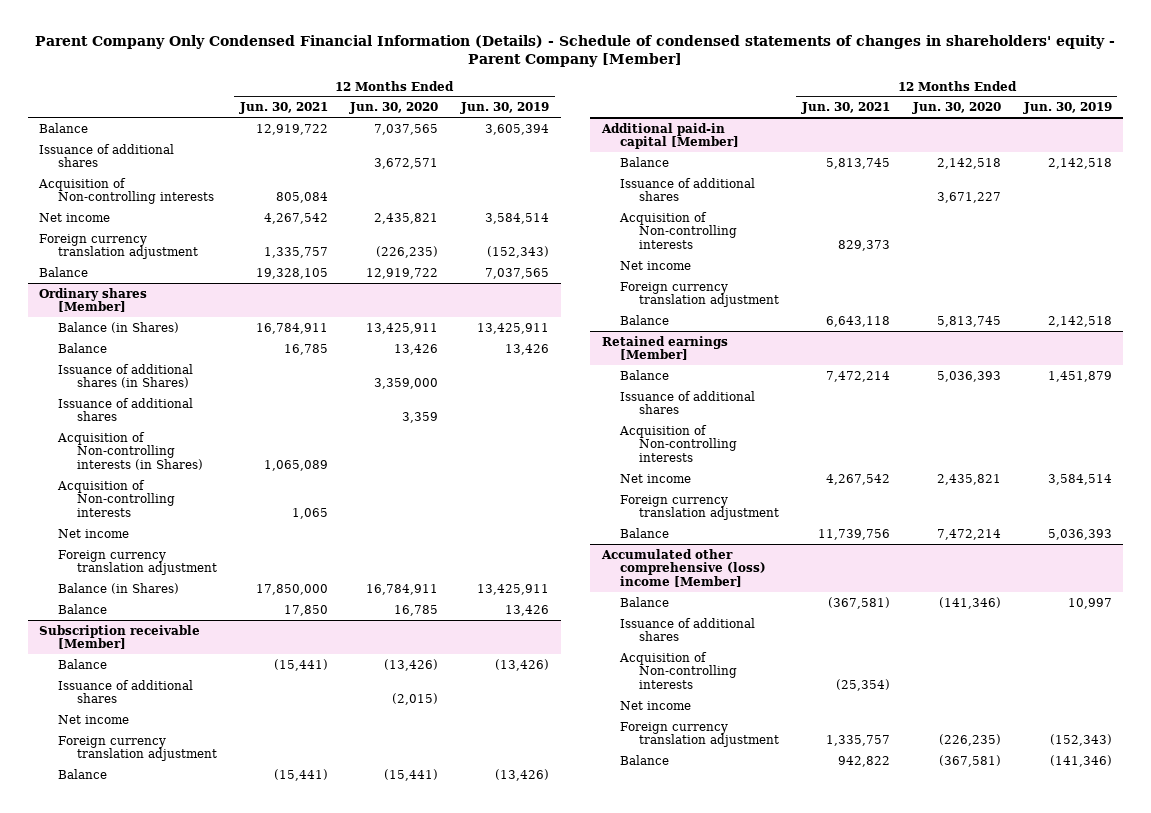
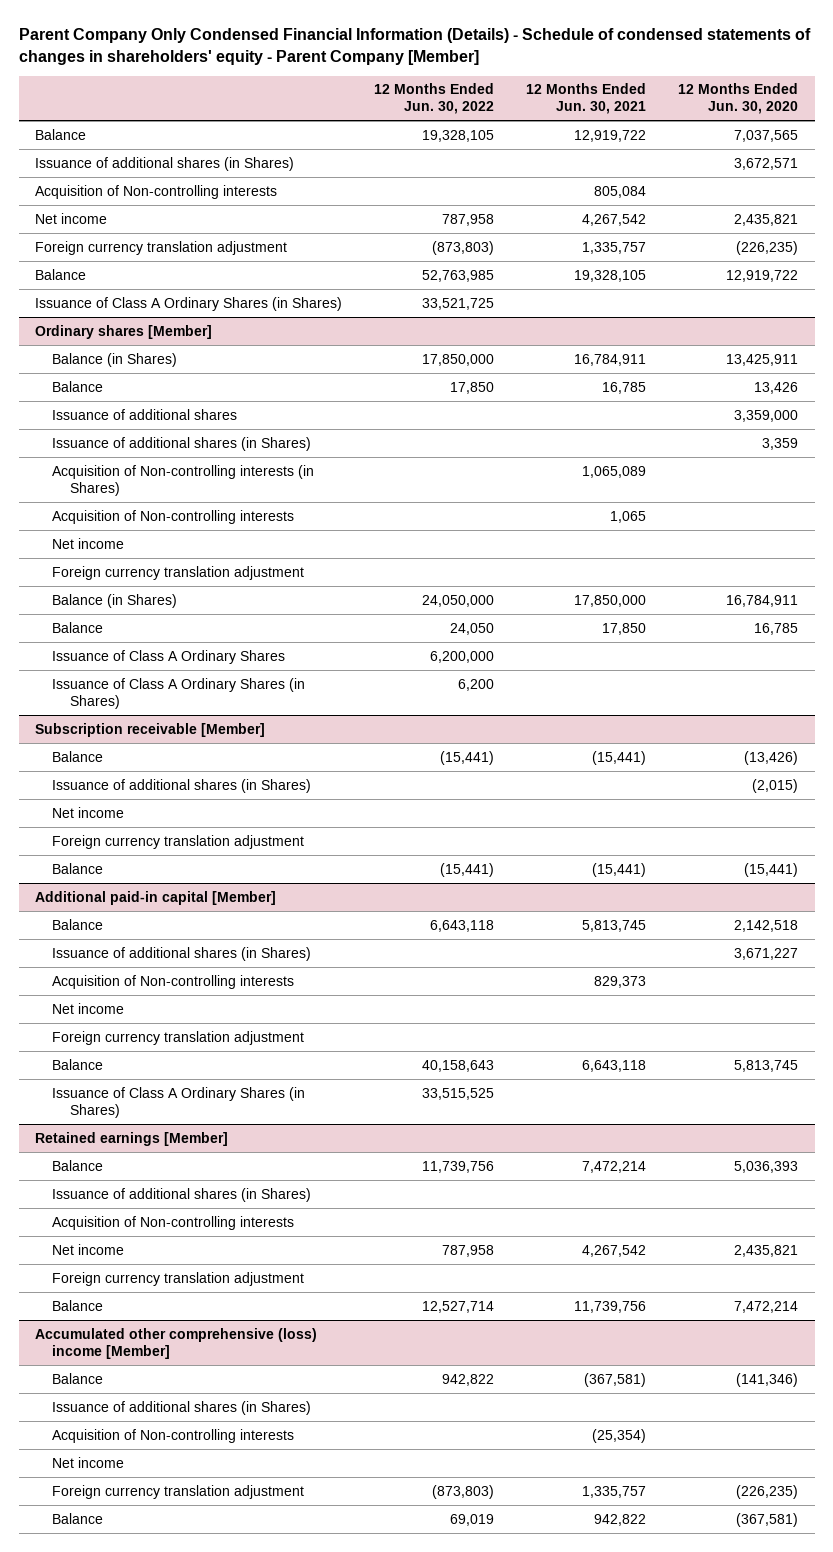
- | 12 Months Ended Jun. 30, 2021 | 12 Months Ended Jun. 30, 2020 | 12 Months Ended Jun. 30, 2019
+ | 12 Months Ended Jun. 30, 2022 | 12 Months Ended Jun. 30, 2021 | 12 Months Ended Jun. 30, 2020
- Issuance of additional shares | | 3,672,571 |
+ Issuance of additional shares (in Shares) | | | 3,672,571
+ Issuance of Class A Ordinary Shares (in Shares) | 33,521,725 | |
@ Ordinary shares [Member]
- Issuance of additional shares (in Shares) | | 3,359,000 |
- Issuance of additional shares | | 3,359 |
+ Issuance of additional shares | | | 3,359,000
+ Issuance of additional shares (in Shares) | | | 3,359
+ Issuance of Class A Ordinary Shares | 6,200,000 | |
+ Issuance of Class A Ordinary Shares (in Shares) | 6,200 | |
@ Subscription receivable [Member]
- Issuance of additional shares | | (2,015) |
+ Issuance of additional shares (in Shares) | | | (2,015)
@ Additional paid-in capital [Member]
- Issuance of additional shares | | 3,671,227 |
+ Issuance of additional shares (in Shares) | | | 3,671,227
+ Issuance of Class A Ordinary Shares (in Shares) | 33,515,525 | |
@ Retained earnings [Member]
- Issuance of additional shares
+ Issuance of additional shares (in Shares)
@ Accumulated other comprehensive (loss) income [Member]
- Issuance of additional shares
+ Issuance of additional shares (in Shares)

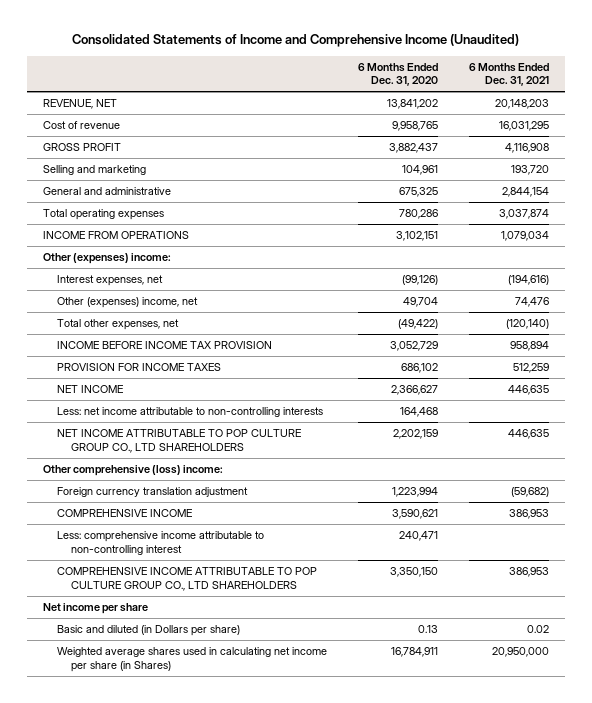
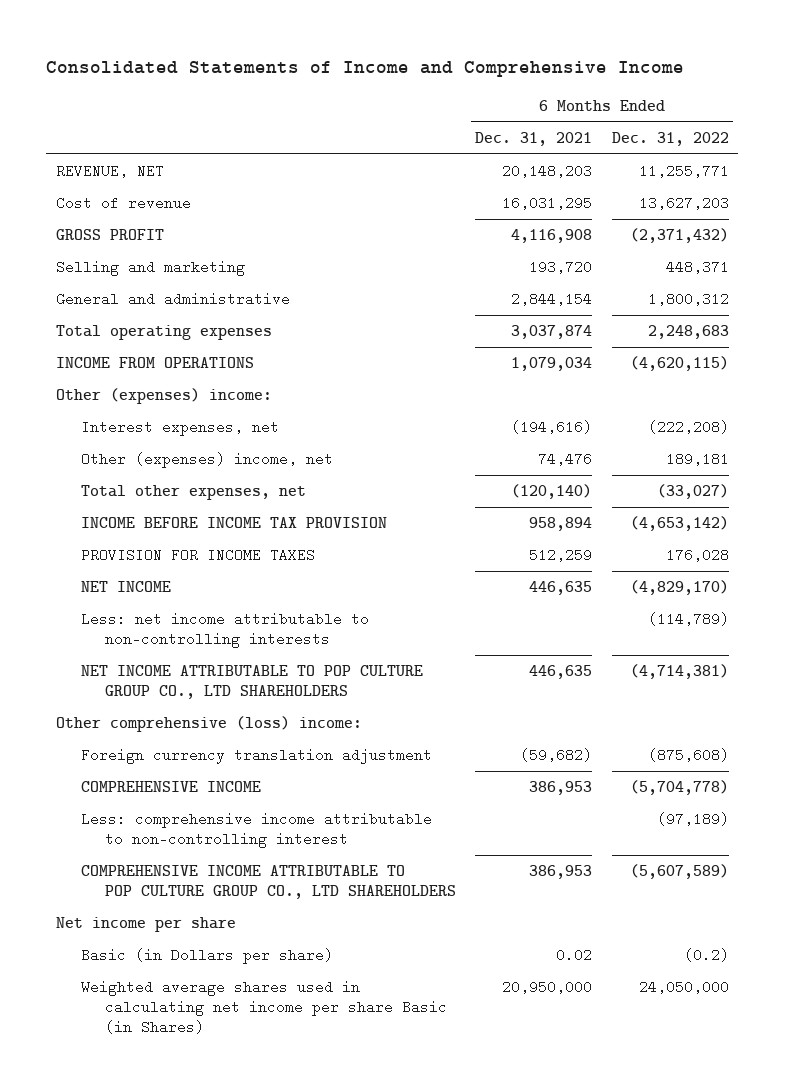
- Consolidated Statements of Income and Comprehensive Income (Unaudited)
+ Consolidated Statements of Income and Comprehensive Income
- | 6 Months Ended Dec. 31, 2020 | 6 Months Ended Dec. 31, 2021
+ | 6 Months Ended Dec. 31, 2021 | 6 Months Ended Dec. 31, 2022
- Basic and diluted (in Dollars per share) | 0.13 | 0.02
- Weighted average shares used in calculating net income per share (in Shares) | 16,784,911 | 20,950,000
+ Basic (in Dollars per share) | 0.02 | (0.2)
+ Weighted average shares used in calculating net income per share Basic (in Shares) | 20,950,000 | 24,050,000

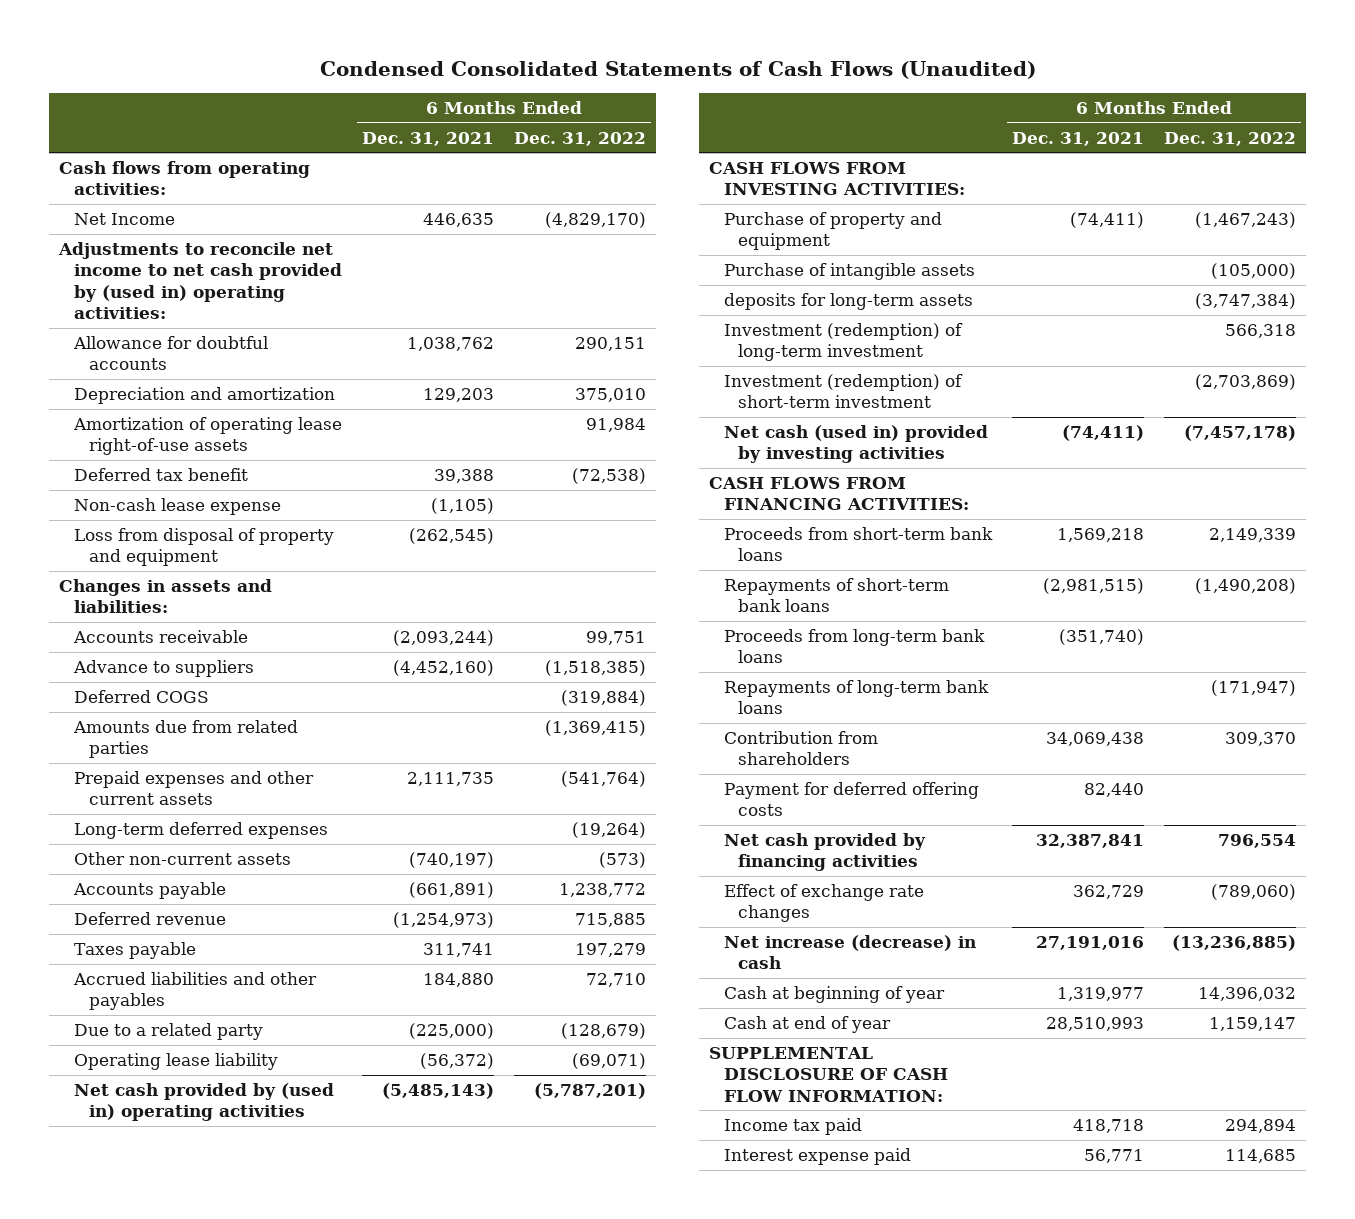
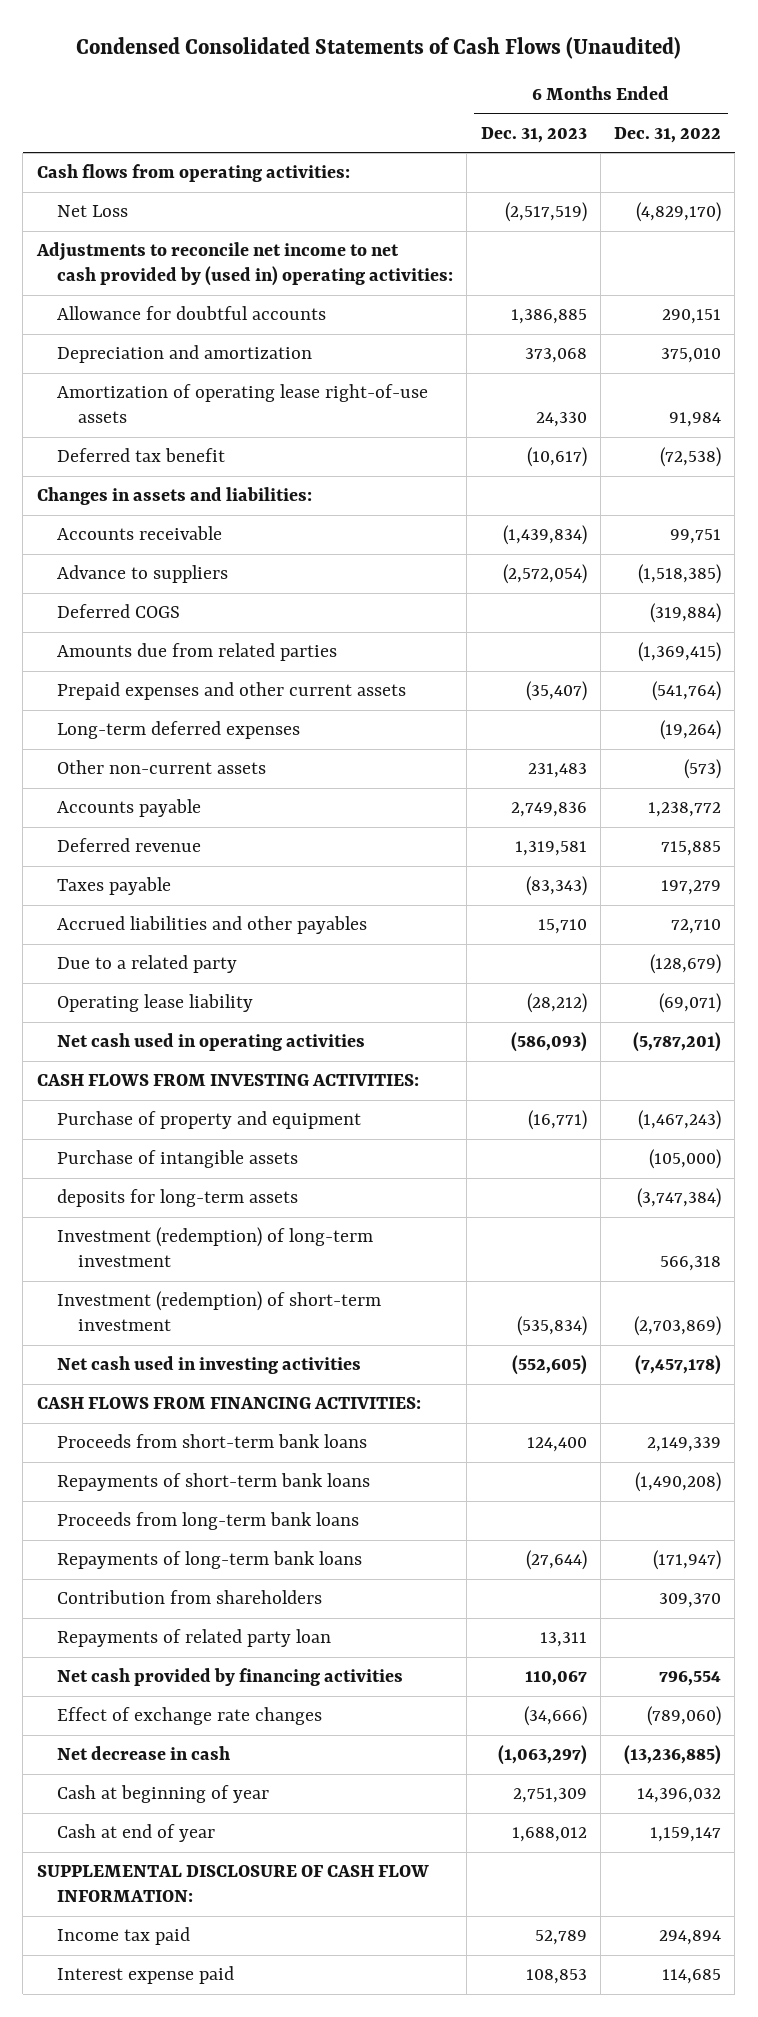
- | 6 Months Ended Dec. 31, 2021 | 6 Months Ended Dec. 31, 2022
+ | 6 Months Ended Dec. 31, 2023 | 6 Months Ended Dec. 31, 2022
- Net Income | 446,635 | (4,829,170)
+ Net Loss | (2,517,519) | (4,829,170)
- Non-cash lease expense | (1,105) |
- Loss from disposal of property and equipment | (262,545) |
- Net cash provided by (used in) operating activities | (5,485,143) | (5,787,201)
+ Net cash used in operating activities | (586,093) | (5,787,201)
- Net cash (used in) provided by investing activities | (74,411) | (7,457,178)
+ Net cash used in investing activities | (552,605) | (7,457,178)
- Payment for deferred offering costs | 82,440 |
+ Repayments of related party loan | 13,311 |
- Net increase (decrease) in cash | 27,191,016 | (13,236,885)
+ Net decrease in cash | (1,063,297) | (13,236,885)

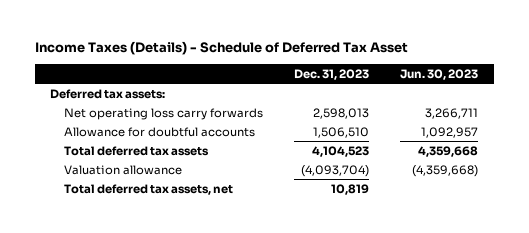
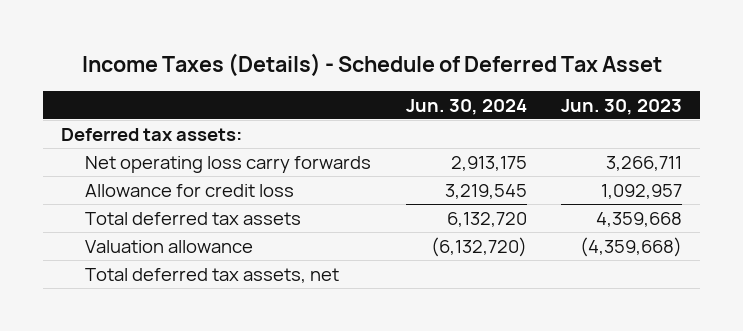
- | Dec. 31, 2023 | Jun. 30, 2023
+ | Jun. 30, 2024 | Jun. 30, 2023
- Allowance for doubtful accounts | 1,506,510 | 1,092,957
+ Allowance for credit loss | 3,219,545 | 1,092,957

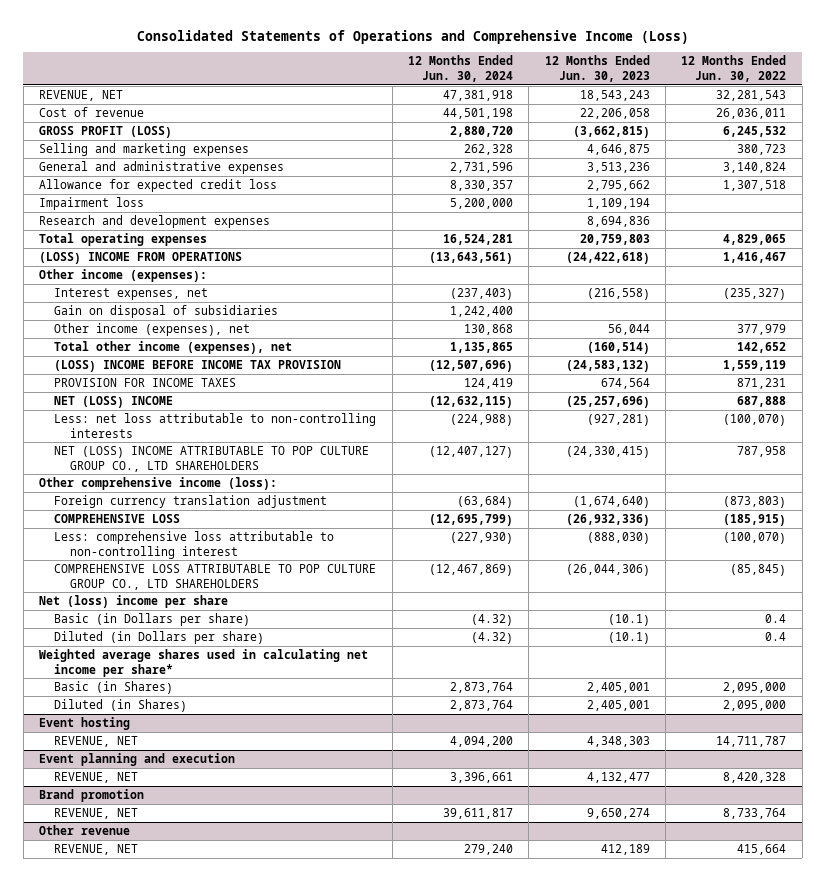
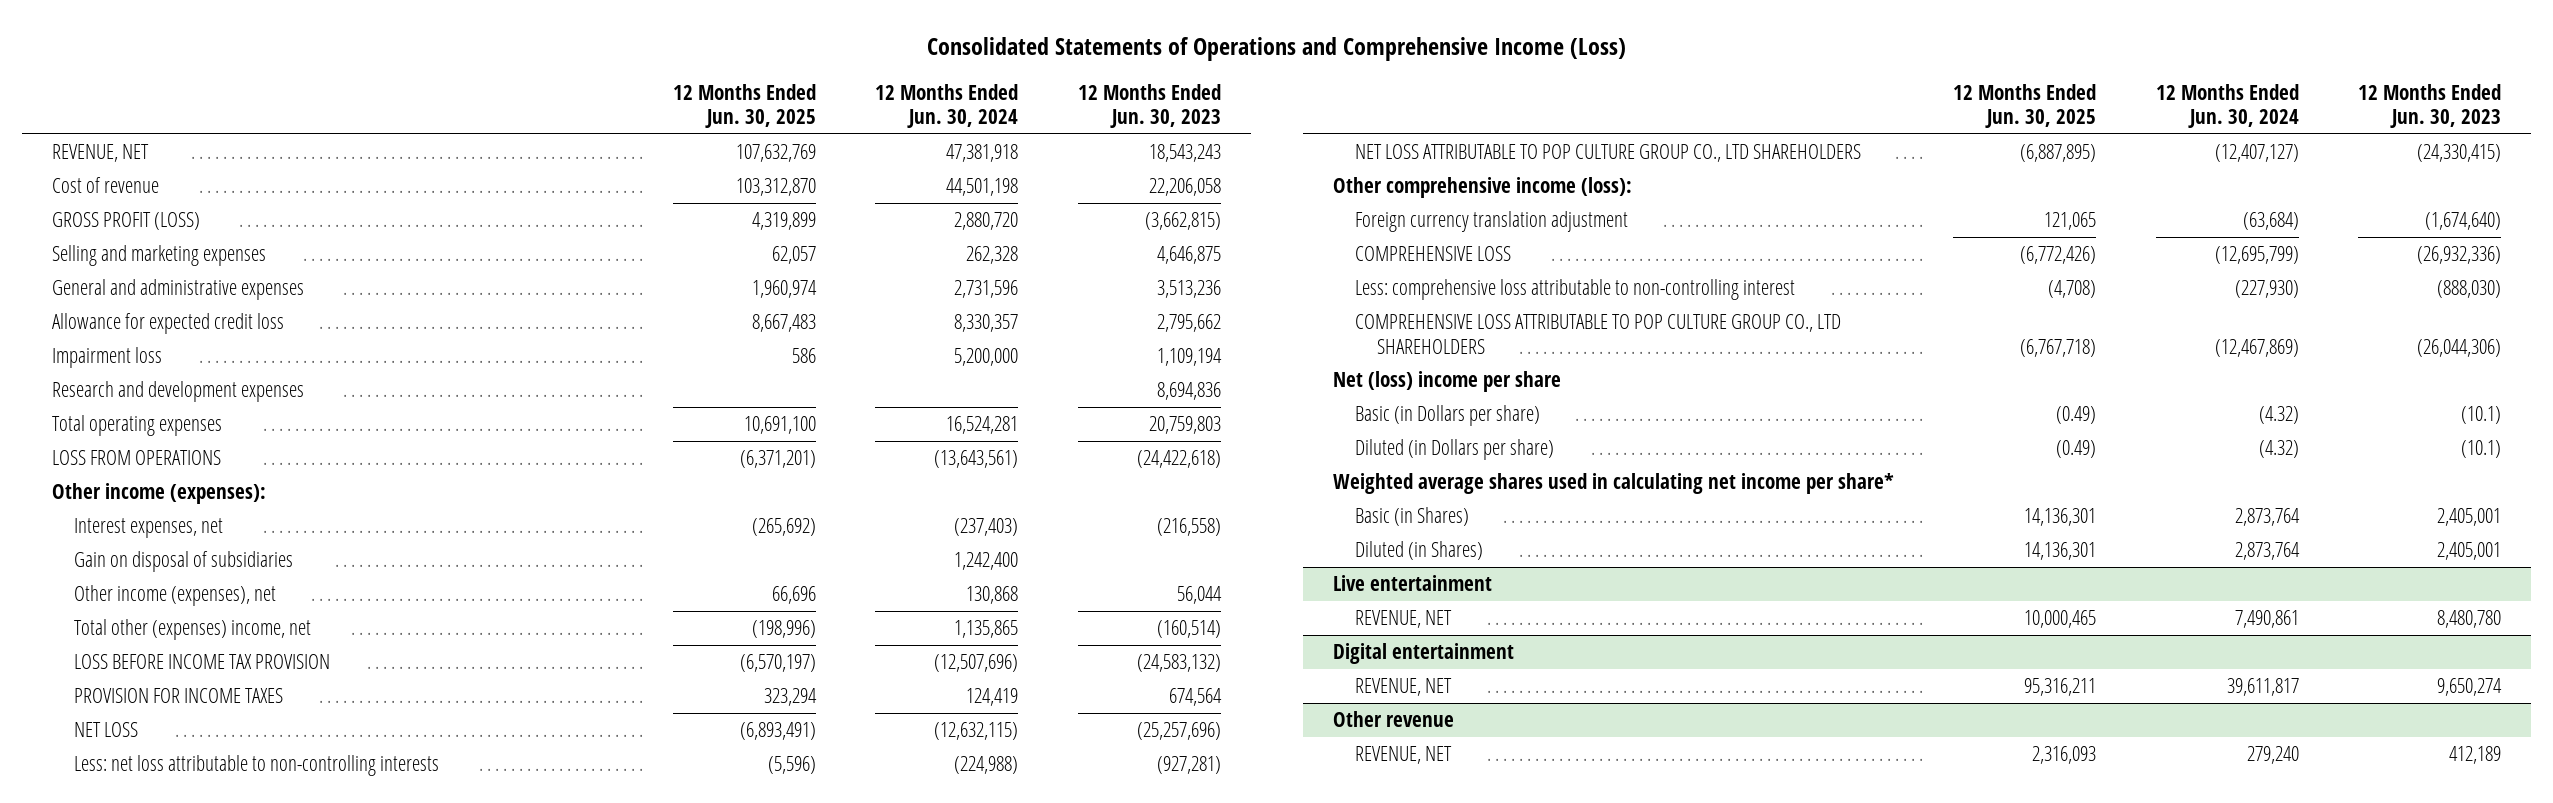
- | 12 Months Ended Jun. 30, 2024 | 12 Months Ended Jun. 30, 2023 | 12 Months Ended Jun. 30, 2022
+ | 12 Months Ended Jun. 30, 2025 | 12 Months Ended Jun. 30, 2024 | 12 Months Ended Jun. 30, 2023
- (LOSS) INCOME FROM OPERATIONS | (13,643,561) | (24,422,618) | 1,416,467
+ LOSS FROM OPERATIONS | (6,371,201) | (13,643,561) | (24,422,618)
- Total other income (expenses), net | 1,135,865 | (160,514) | 142,652
- (LOSS) INCOME BEFORE INCOME TAX PROVISION | (12,507,696) | (24,583,132) | 1,559,119
+ Total other (expenses) income, net | (198,996) | 1,135,865 | (160,514)
+ LOSS BEFORE INCOME TAX PROVISION | (6,570,197) | (12,507,696) | (24,583,132)
- NET (LOSS) INCOME | (12,632,115) | (25,257,696) | 687,888
+ NET LOSS | (6,893,491) | (12,632,115) | (25,257,696)
- NET (LOSS) INCOME ATTRIBUTABLE TO POP CULTURE GROUP CO., LTD SHAREHOLDERS | (12,407,127) | (24,330,415) | 787,958
+ NET LOSS ATTRIBUTABLE TO POP CULTURE GROUP CO., LTD SHAREHOLDERS | (6,887,895) | (12,407,127) | (24,330,415)
- Event hosting
- REVENUE, NET | 4,094,200 | 4,348,303 | 14,711,787
- Event planning and execution
- REVENUE, NET | 3,396,661 | 4,132,477 | 8,420,328
- Brand promotion
+ Live entertainment
+ REVENUE, NET | 10,000,465 | 7,490,861 | 8,480,780
+ Digital entertainment

